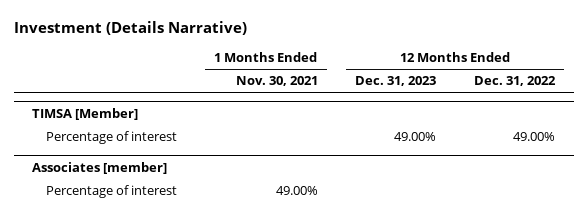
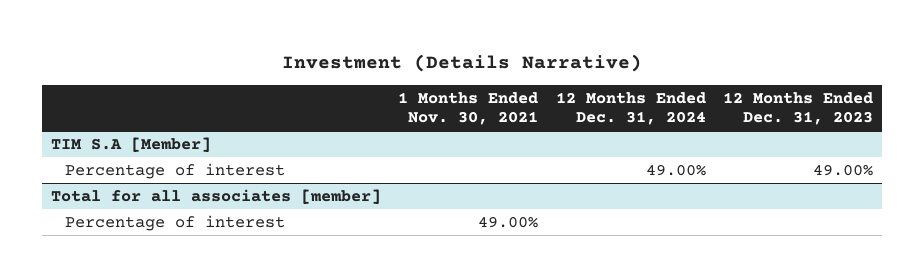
- | 1 Months Ended Nov. 30, 2021 | 12 Months Ended Dec. 31, 2023 | 12 Months Ended Dec. 31, 2022
+ | 1 Months Ended Nov. 30, 2021 | 12 Months Ended Dec. 31, 2024 | 12 Months Ended Dec. 31, 2023
- TIMSA [Member]
+ TIM S.A [Member]
- Associates [member]
+ Total for all associates [member]

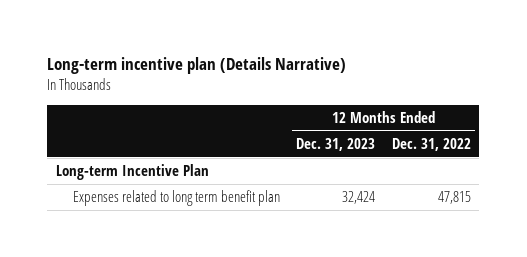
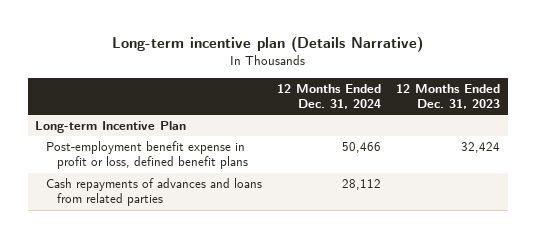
- | 12 Months Ended Dec. 31, 2023 | 12 Months Ended Dec. 31, 2022
+ | 12 Months Ended Dec. 31, 2024 | 12 Months Ended Dec. 31, 2023
- Expenses related to long term benefit plan | 32,424 | 47,815
+ Post-employment benefit expense in profit or loss, defined benefit plans | 50,466 | 32,424
+ Cash repayments of advances and loans from related parties | 28,112 |

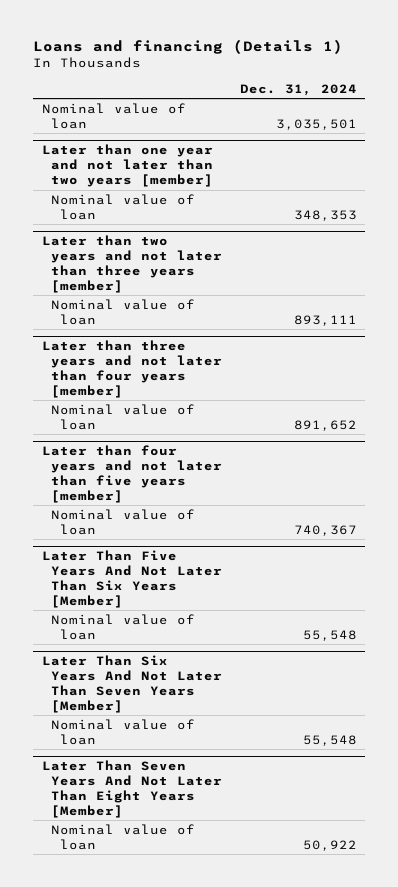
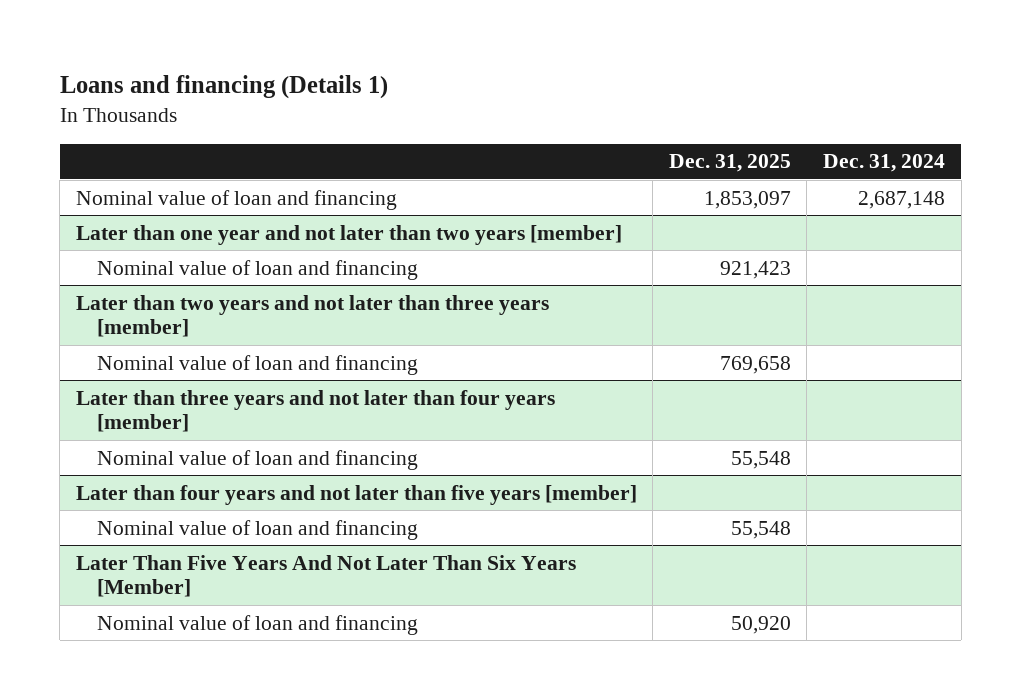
- | Dec. 31, 2024
+ | Dec. 31, 2025 | Dec. 31, 2024
- Nominal value of loan | 3,035,501
+ Nominal value of loan and financing | 1,853,097 | 2,687,148
@ Later than one year and not later than two years [member]
- Nominal value of loan | 348,353
+ Nominal value of loan and financing | 921,423 |
@ Later than two years and not later than three years [member]
- Nominal value of loan | 893,111
+ Nominal value of loan and financing | 769,658 |
@ Later than three years and not later than four years [member]
- Nominal value of loan | 891,652
+ Nominal value of loan and financing | 55,548 |
@ Later than four years and not later than five years [member]
- Nominal value of loan | 740,367
+ Nominal value of loan and financing | 55,548 |
@ Later Than Five Years And Not Later Than Six Years [Member]
- Nominal value of loan | 55,548
- Later Than Six Years And Not Later Than Seven Years [Member]
- Nominal value of loan | 55,548
- Later Than Seven Years And Not Later Than Eight Years [Member]
- Nominal value of loan | 50,922
@ Later Than Five Years And Not Later Than Six Years [Member]
+ Nominal value of loan and financing | 50,920 |

